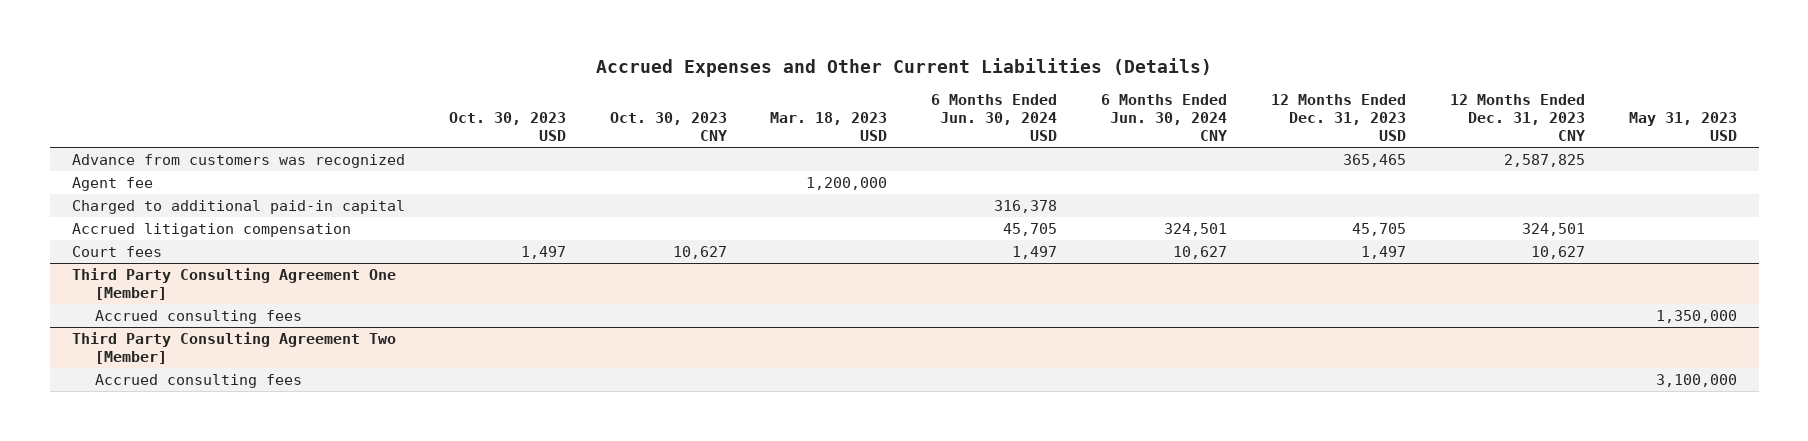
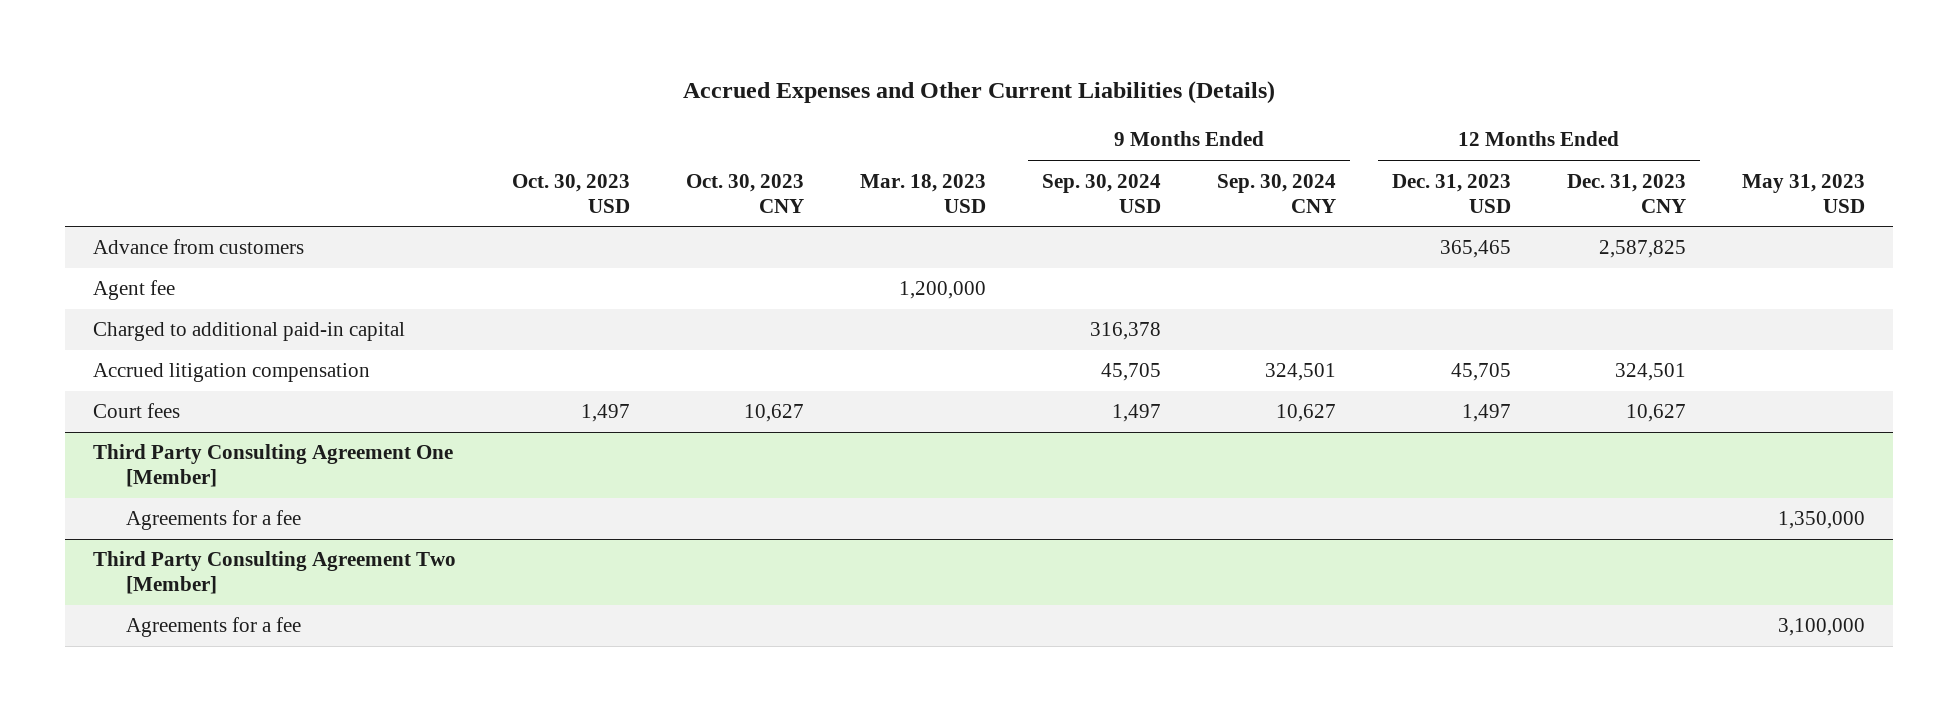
- | Oct. 30, 2023 USD | Oct. 30, 2023 CNY | Mar. 18, 2023 USD | 6 Months Ended Jun. 30, 2024 USD | 6 Months Ended Jun. 30, 2024 CNY | 12 Months Ended Dec. 31, 2023 USD | 12 Months Ended Dec. 31, 2023 CNY | May 31, 2023 USD
+ | Oct. 30, 2023 USD | Oct. 30, 2023 CNY | Mar. 18, 2023 USD | 9 Months Ended Sep. 30, 2024 USD | 9 Months Ended Sep. 30, 2024 CNY | 12 Months Ended Dec. 31, 2023 USD | 12 Months Ended Dec. 31, 2023 CNY | May 31, 2023 USD
- Advance from customers was recognized | | | | | | 365,465 | 2,587,825 |
+ Advance from customers | | | | | | 365,465 | 2,587,825 |
@ Third Party Consulting Agreement One [Member]
- Accrued consulting fees | | | | | | | | 1,350,000
+ Agreements for a fee | | | | | | | | 1,350,000
@ Third Party Consulting Agreement Two [Member]
- Accrued consulting fees | | | | | | | | 3,100,000
+ Agreements for a fee | | | | | | | | 3,100,000

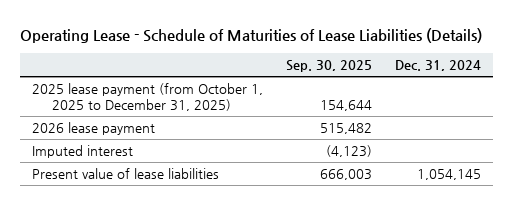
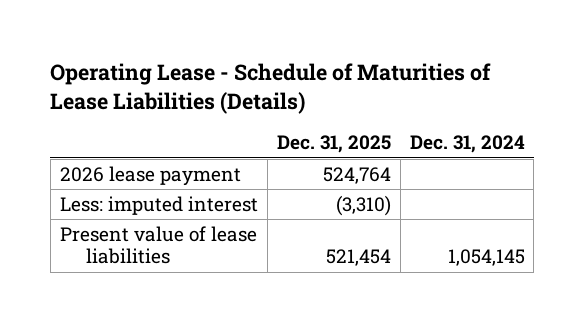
- | Sep. 30, 2025 | Dec. 31, 2024
+ | Dec. 31, 2025 | Dec. 31, 2024
- 2025 lease payment (from October 1, 2025 to December 31, 2025) | 154,644 |
- Imputed interest | (4,123) |
+ Less: imputed interest | (3,310) |

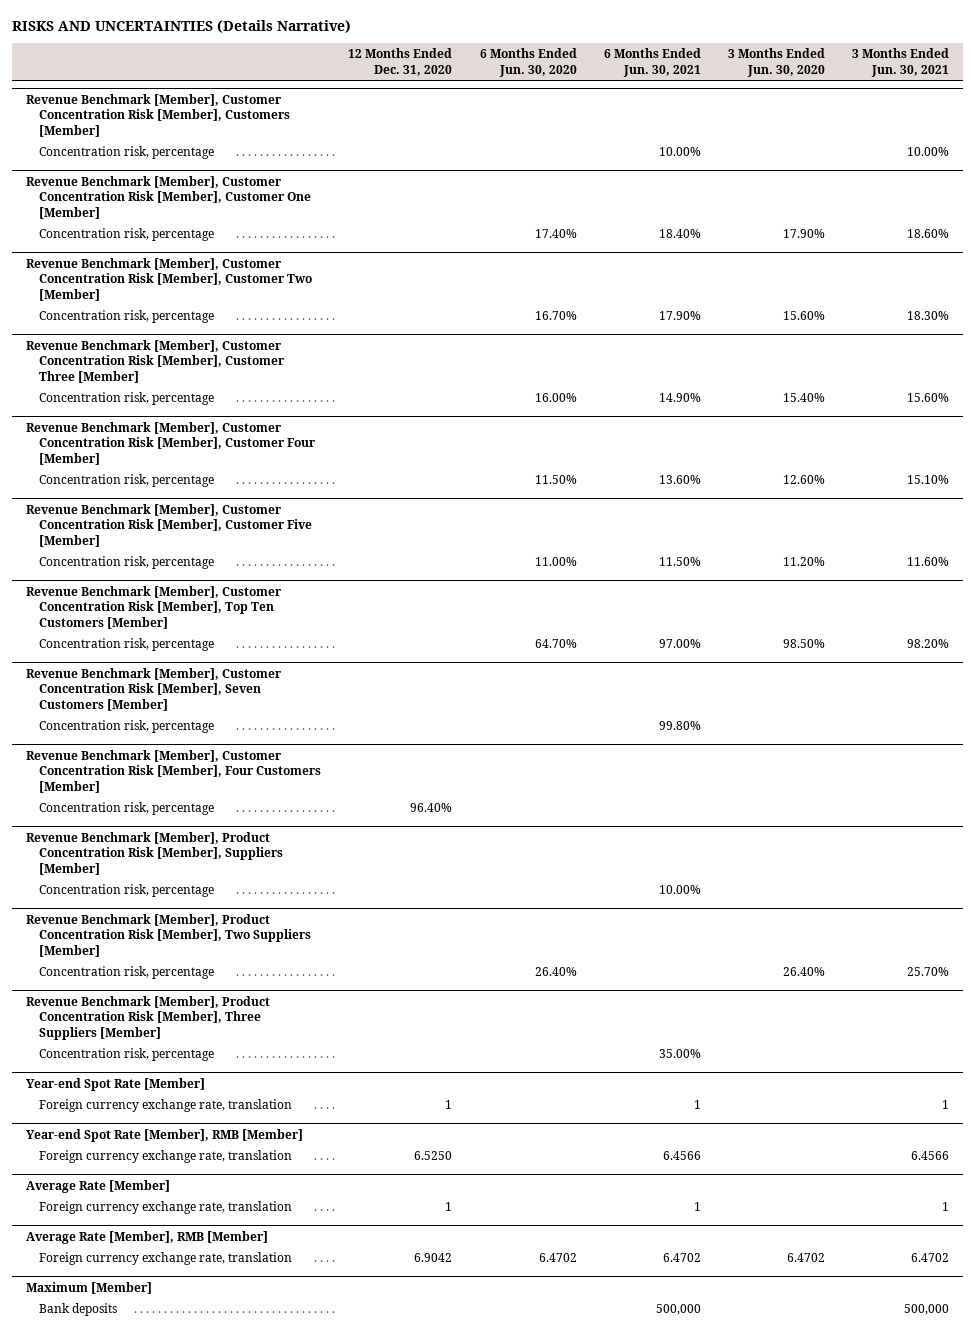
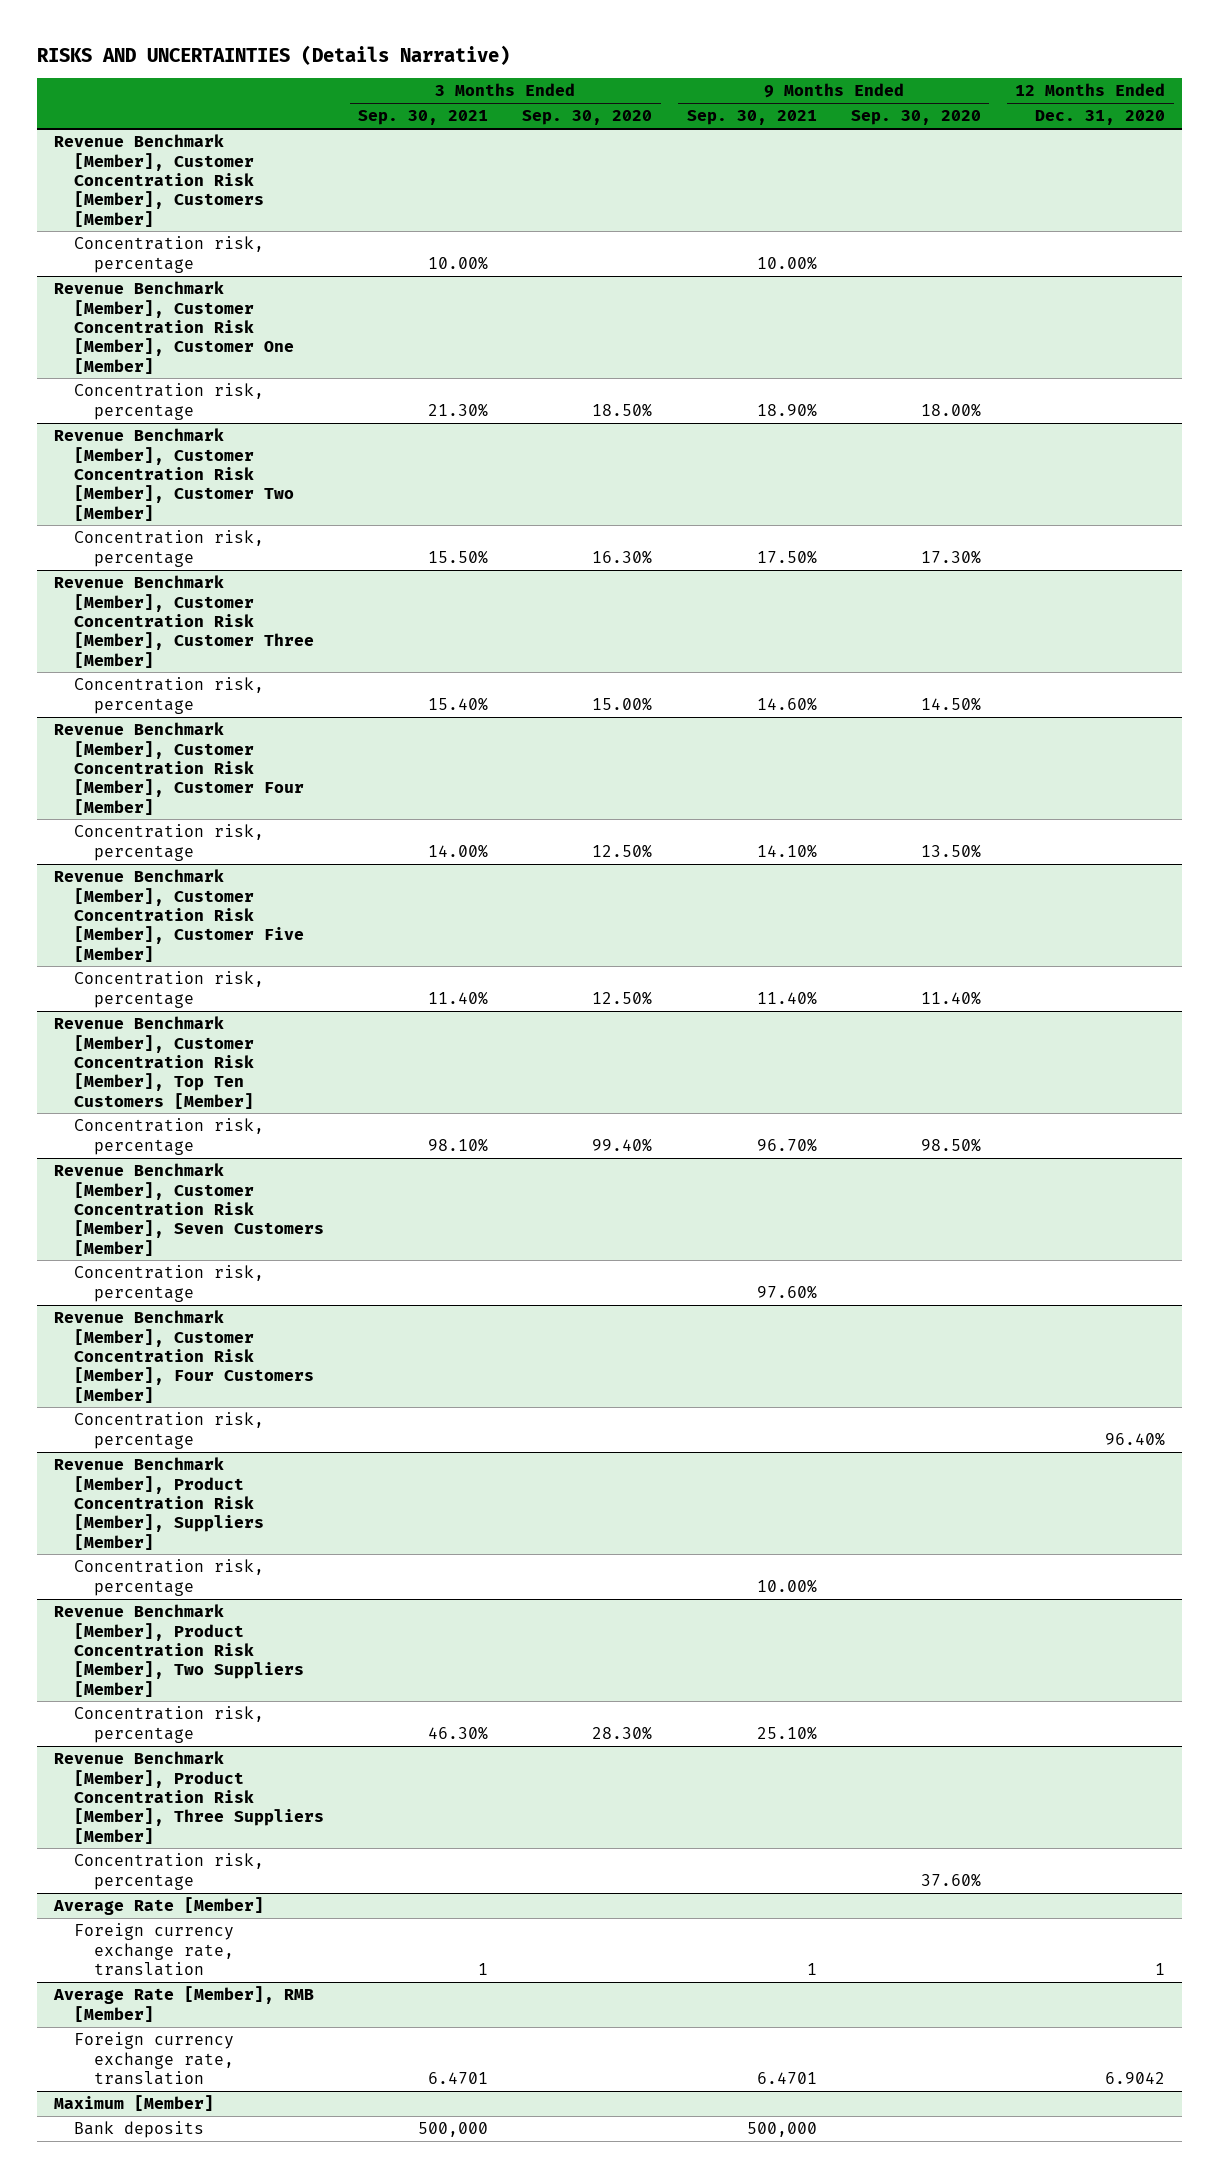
- | 12 Months Ended Dec. 31, 2020 | 6 Months Ended Jun. 30, 2020 | 6 Months Ended Jun. 30, 2021 | 3 Months Ended Jun. 30, 2020 | 3 Months Ended Jun. 30, 2021
+ | 3 Months Ended Sep. 30, 2021 | 3 Months Ended Sep. 30, 2020 | 9 Months Ended Sep. 30, 2021 | 9 Months Ended Sep. 30, 2020 | 12 Months Ended Dec. 31, 2020
- Year-end Spot Rate [Member]
- Foreign currency exchange rate, translation | 1 | | 1 | | 1
- Year-end Spot Rate [Member], RMB [Member]
- Foreign currency exchange rate, translation | 6.5250 | | 6.4566 | | 6.4566

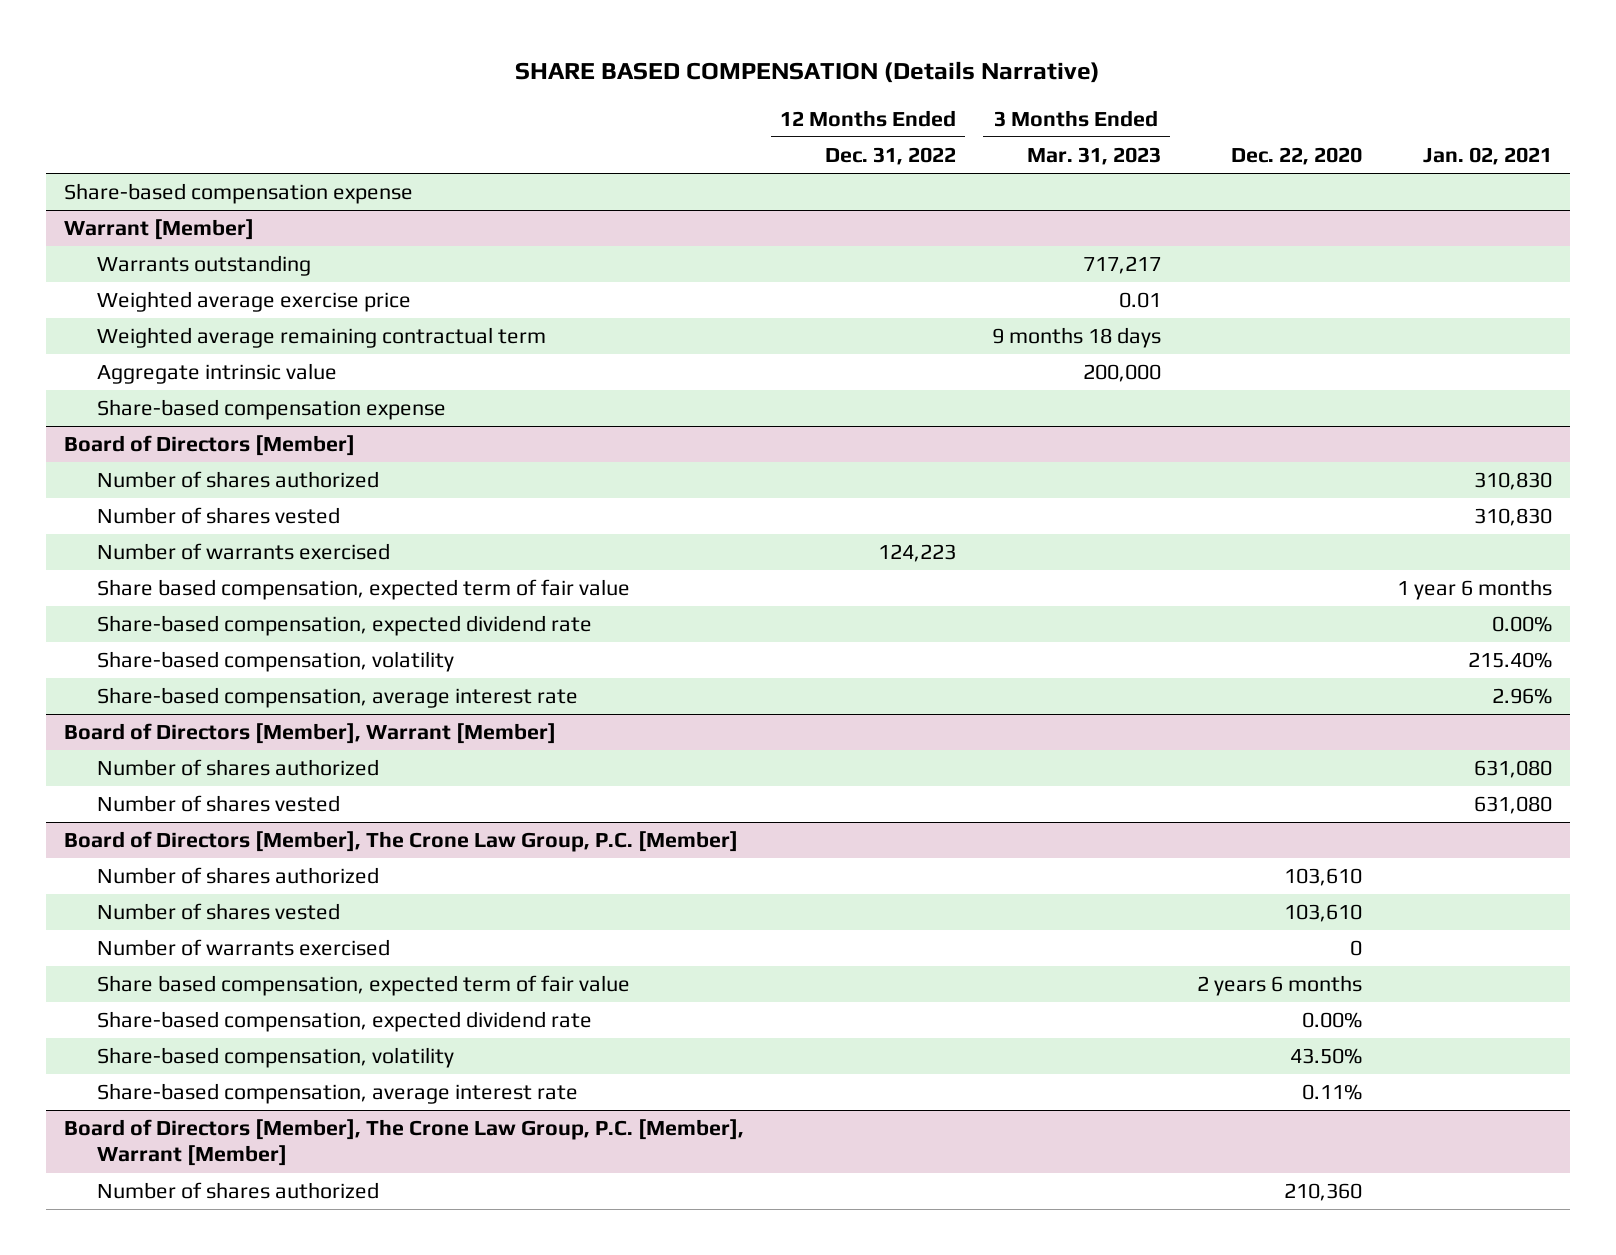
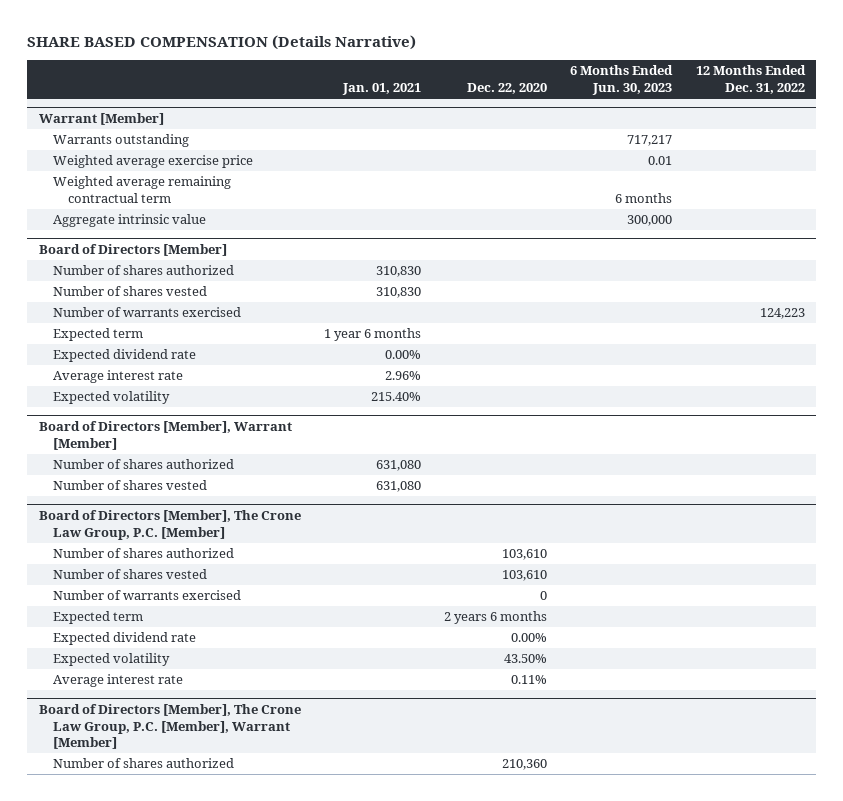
- | 12 Months Ended Dec. 31, 2022 | 3 Months Ended Mar. 31, 2023 | Dec. 22, 2020 | Jan. 02, 2021
+ | Jan. 01, 2021 | Dec. 22, 2020 | 6 Months Ended Jun. 30, 2023 | 12 Months Ended Dec. 31, 2022
- Share-based compensation expense
@ Warrant [Member]
- Share-based compensation expense
@ Board of Directors [Member]
- Share based compensation, expected term of fair value | | | | 1 year 6 months
- Share-based compensation, expected dividend rate | | | | 0.00%
- Share-based compensation, volatility | | | | 215.40%
- Share-based compensation, average interest rate | | | | 2.96%
+ Expected term | 1 year 6 months | | |
+ Expected dividend rate | 0.00% | | |
+ Average interest rate | 2.96% | | |
+ Expected volatility | 215.40% | | |
@ Board of Directors [Member], The Crone Law Group, P.C. [Member]
- Share based compensation, expected term of fair value | | | 2 years 6 months |
- Share-based compensation, expected dividend rate | | | 0.00% |
- Share-based compensation, volatility | | | 43.50% |
- Share-based compensation, average interest rate | | | 0.11% |
+ Expected term | | 2 years 6 months | |
+ Expected dividend rate | | 0.00% | |
+ Expected volatility | | 43.50% | |
+ Average interest rate | | 0.11% | |

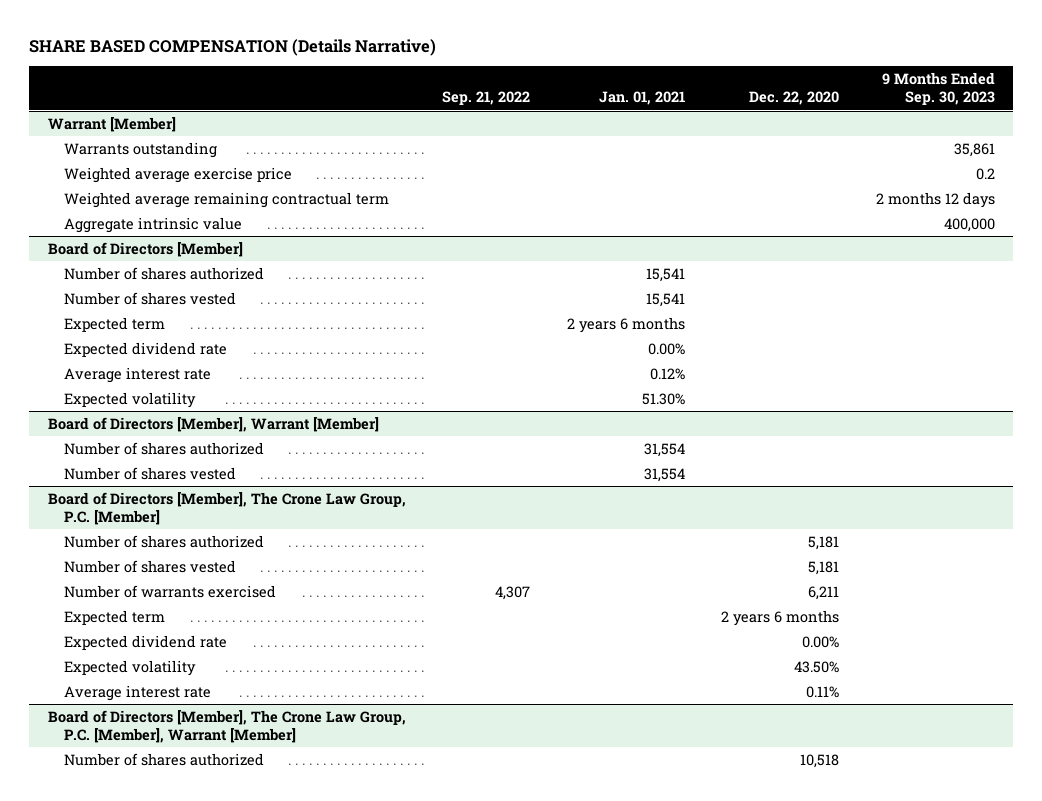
- | Jan. 01, 2021 | Dec. 22, 2020 | 6 Months Ended Jun. 30, 2023 | 12 Months Ended Dec. 31, 2022
+ | Sep. 21, 2022 | Jan. 01, 2021 | Dec. 22, 2020 | 9 Months Ended Sep. 30, 2023
@ Board of Directors [Member]
- Number of shares authorized | 310,830 | | |
- Number of shares vested | 310,830 | | |
- Number of warrants exercised | | | | 124,223
- Expected term | 1 year 6 months | | |
+ Number of shares authorized | | 15,541 | |
+ Number of shares vested | | 15,541 | |
+ Expected term | | 2 years 6 months | |
- Average interest rate | 2.96% | | |
- Expected volatility | 215.40% | | |
+ Average interest rate | | 0.12% | |
+ Expected volatility | | 51.30% | |
@ Board of Directors [Member], Warrant [Member]
- Number of shares authorized | 631,080 | | |
- Number of shares vested | 631,080 | | |
+ Number of shares authorized | | 31,554 | |
+ Number of shares vested | | 31,554 | |
@ Board of Directors [Member], The Crone Law Group, P.C. [Member]
- Number of shares authorized | | 103,610 | |
- Number of shares vested | | 103,610 | |
- Number of warrants exercised | | 0 | |
+ Number of shares authorized | | | 5,181 |
+ Number of shares vested | | | 5,181 |
+ Number of warrants exercised | 4,307 | | 6,211 |
@ Board of Directors [Member], The Crone Law Group, P.C. [Member], Warrant [Member]
- Number of shares authorized | | 210,360 | |
+ Number of shares authorized | | | 10,518 |

